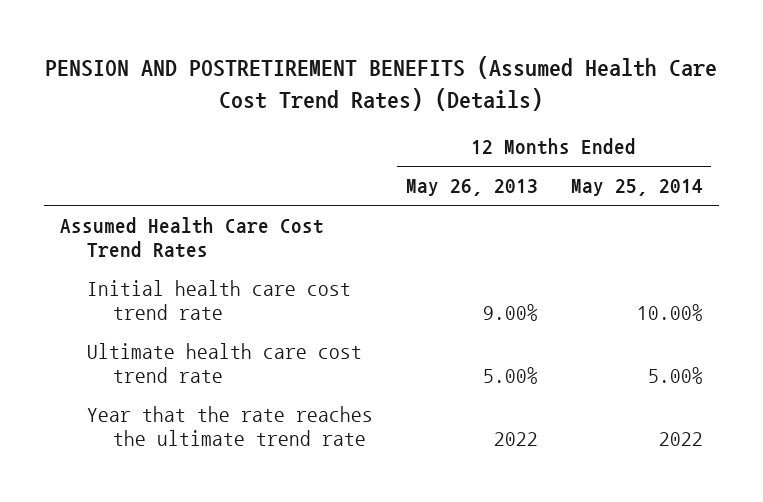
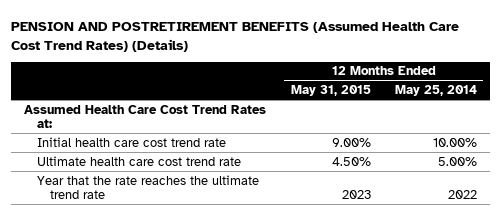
- | 12 Months Ended May 26, 2013 | 12 Months Ended May 25, 2014
+ | 12 Months Ended May 31, 2015 | 12 Months Ended May 25, 2014
- Assumed Health Care Cost Trend Rates
+ Assumed Health Care Cost Trend Rates at:

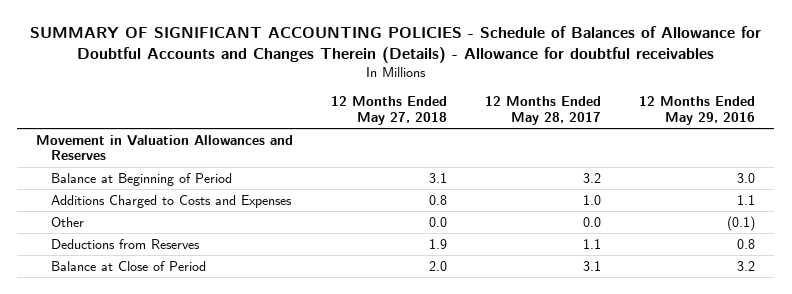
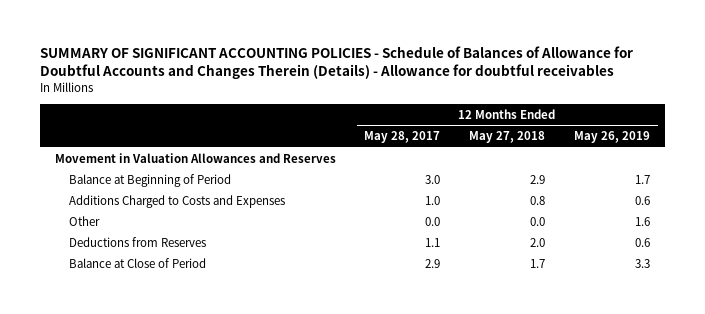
- | 12 Months Ended May 27, 2018 | 12 Months Ended May 28, 2017 | 12 Months Ended May 29, 2016
+ | 12 Months Ended May 28, 2017 | 12 Months Ended May 27, 2018 | 12 Months Ended May 26, 2019
- Balance at Beginning of Period | 3.1 | 3.2 | 3.0
+ Balance at Beginning of Period | 3.0 | 2.9 | 1.7
- Deductions from Reserves | 1.9 | 1.1 | 0.8
- Balance at Close of Period | 2.0 | 3.1 | 3.2
+ Deductions from Reserves | 1.1 | 2.0 | 0.6
+ Balance at Close of Period | 2.9 | 1.7 | 3.3

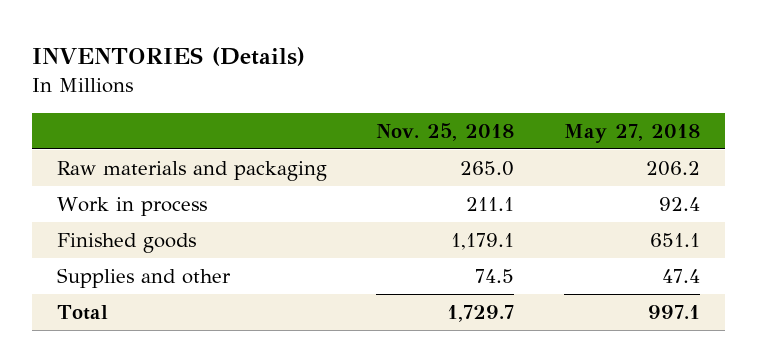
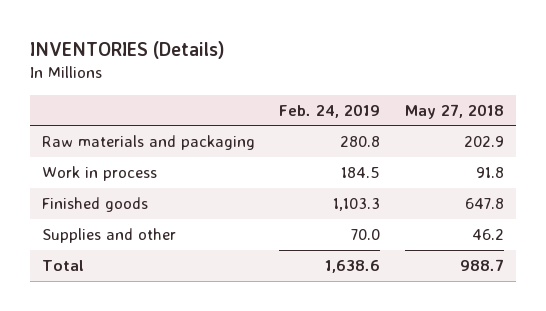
- | Nov. 25, 2018 | May 27, 2018
+ | Feb. 24, 2019 | May 27, 2018
- Raw materials and packaging | 265.0 | 206.2
- Work in process | 211.1 | 92.4
- Finished goods | 1,179.1 | 651.1
- Supplies and other | 74.5 | 47.4
- Total | 1,729.7 | 997.1
+ Raw materials and packaging | 280.8 | 202.9
+ Work in process | 184.5 | 91.8
+ Finished goods | 1,103.3 | 647.8
+ Supplies and other | 70.0 | 46.2
+ Total | 1,638.6 | 988.7

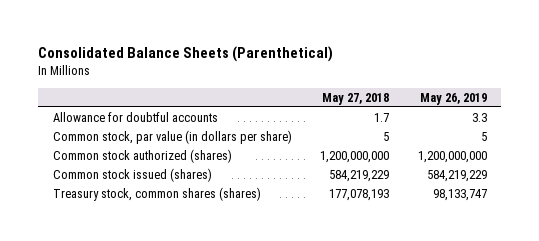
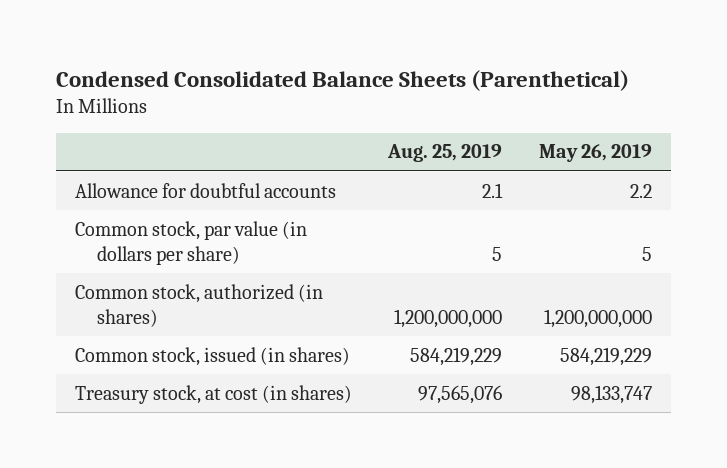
- Consolidated Balance Sheets (Parenthetical)
+ Condensed Consolidated Balance Sheets (Parenthetical)
- | May 27, 2018 | May 26, 2019
+ | Aug. 25, 2019 | May 26, 2019
- Allowance for doubtful accounts | 1.7 | 3.3
+ Allowance for doubtful accounts | 2.1 | 2.2
- Common stock authorized (shares) | 1,200,000,000 | 1,200,000,000
- Common stock issued (shares) | 584,219,229 | 584,219,229
- Treasury stock, common shares (shares) | 177,078,193 | 98,133,747
+ Common stock, authorized (in shares) | 1,200,000,000 | 1,200,000,000
+ Common stock, issued (in shares) | 584,219,229 | 584,219,229
+ Treasury stock, at cost (in shares) | 97,565,076 | 98,133,747

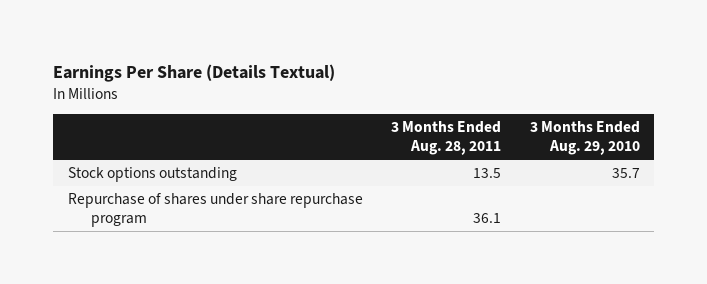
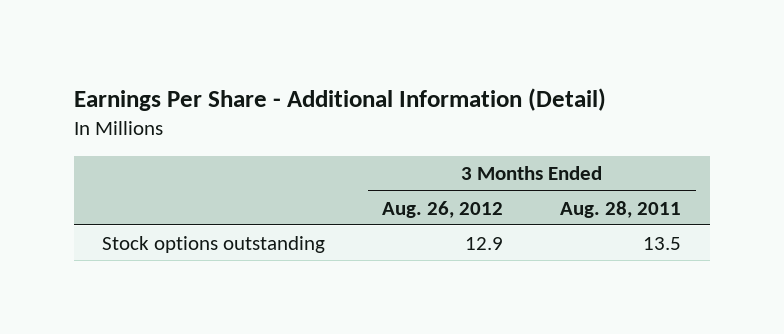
- Earnings Per Share (Details Textual)
+ Earnings Per Share - Additional Information (Detail)
- | 3 Months Ended Aug. 28, 2011 | 3 Months Ended Aug. 29, 2010
+ | 3 Months Ended Aug. 26, 2012 | 3 Months Ended Aug. 28, 2011
- Repurchase of shares under share repurchase program | 36.1 |

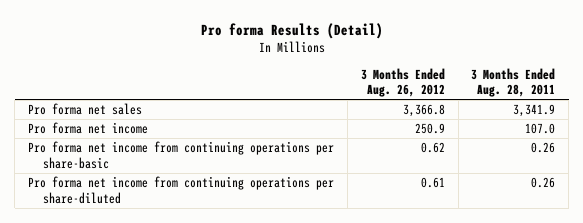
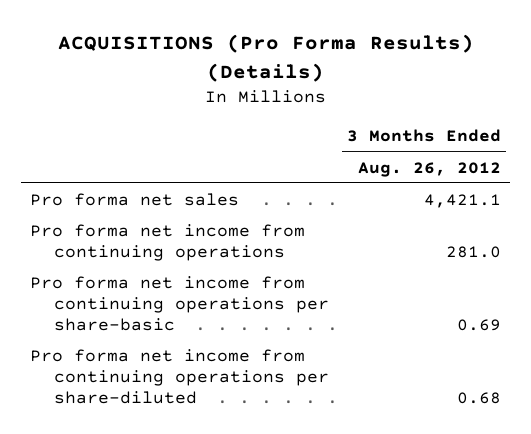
- Pro forma Results (Detail)
+ ACQUISITIONS (Pro Forma Results) (Details)
- | 3 Months Ended Aug. 26, 2012 | 3 Months Ended Aug. 28, 2011
+ | 3 Months Ended Aug. 26, 2012
- Pro forma net sales | 3,366.8 | 3,341.9
- Pro forma net income | 250.9 | 107.0
- Pro forma net income from continuing operations per share-basic | 0.62 | 0.26
- Pro forma net income from continuing operations per share-diluted | 0.61 | 0.26
+ Pro forma net sales | 4,421.1
+ Pro forma net income from continuing operations | 281.0
+ Pro forma net income from continuing operations per share-basic | 0.69
+ Pro forma net income from continuing operations per share-diluted | 0.68

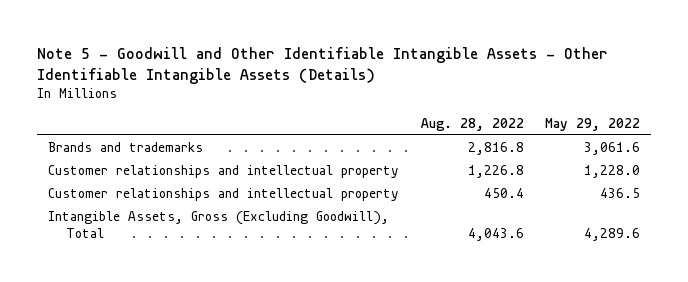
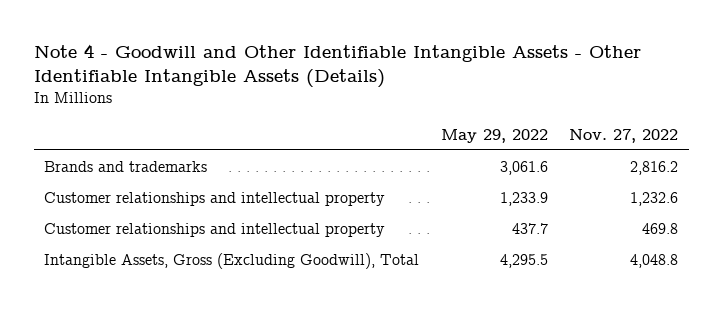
- Note 5 - Goodwill and Other Identifiable Intangible Assets - Other Identifiable Intangible Assets (Details)
+ Note 4 - Goodwill and Other Identifiable Intangible Assets - Other Identifiable Intangible Assets (Details)
- | Aug. 28, 2022 | May 29, 2022
+ | May 29, 2022 | Nov. 27, 2022
- Customer relationships and intellectual property | 1,226.8 | 1,228.0
- Customer relationships and intellectual property | 450.4 | 436.5
- Intangible Assets, Gross (Excluding Goodwill), Total | 4,043.6 | 4,289.6
+ Customer relationships and intellectual property | 1,233.9 | 1,232.6
+ Customer relationships and intellectual property | 437.7 | 469.8
+ Intangible Assets, Gross (Excluding Goodwill), Total | 4,295.5 | 4,048.8

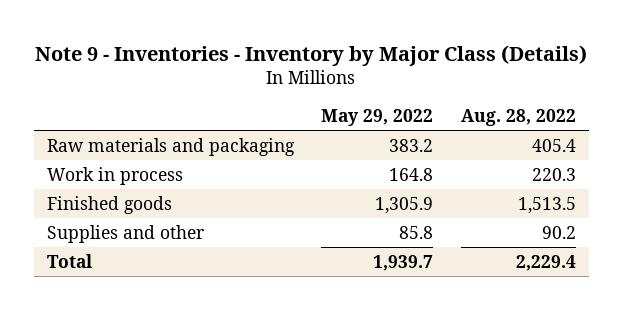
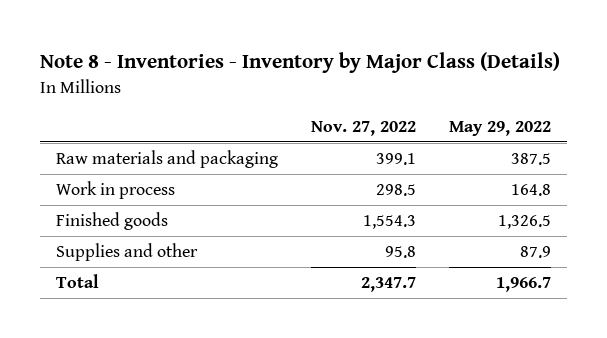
- Note 9 - Inventories - Inventory by Major Class (Details)
+ Note 8 - Inventories - Inventory by Major Class (Details)
- | May 29, 2022 | Aug. 28, 2022
+ | Nov. 27, 2022 | May 29, 2022
- Raw materials and packaging | 383.2 | 405.4
+ Raw materials and packaging | 399.1 | 387.5
- Finished goods | 1,305.9 | 1,513.5
- Supplies and other | 85.8 | 90.2
- Total | 1,939.7 | 2,229.4
+ Finished goods | 1,554.3 | 1,326.5
+ Supplies and other | 95.8 | 87.9
+ Total | 2,347.7 | 1,966.7

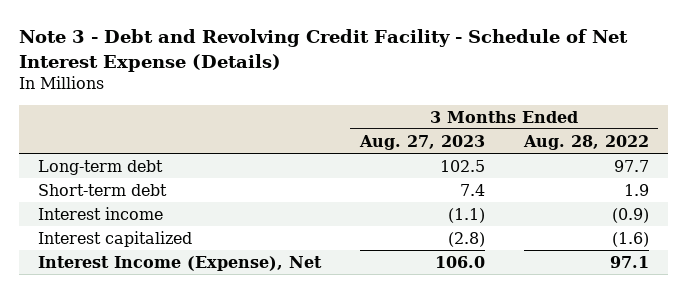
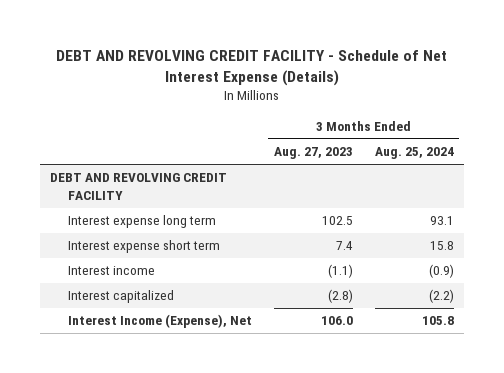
- Note 3 - Debt and Revolving Credit Facility - Schedule of Net Interest Expense (Details)
+ DEBT AND REVOLVING CREDIT FACILITY - Schedule of Net Interest Expense (Details)
- | 3 Months Ended Aug. 27, 2023 | 3 Months Ended Aug. 28, 2022
+ | 3 Months Ended Aug. 27, 2023 | 3 Months Ended Aug. 25, 2024
- Long-term debt | 102.5 | 97.7
- Short-term debt | 7.4 | 1.9
+ DEBT AND REVOLVING CREDIT FACILITY
+ Interest expense long term | 102.5 | 93.1
+ Interest expense short term | 7.4 | 15.8

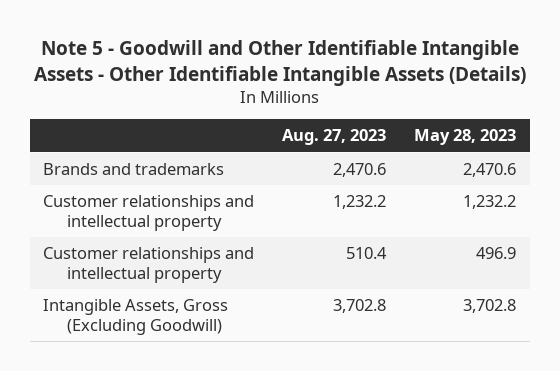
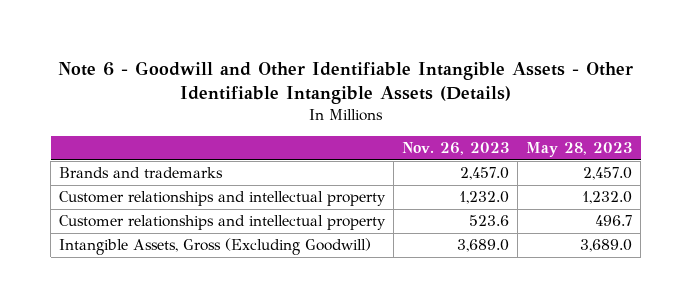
- Note 5 - Goodwill and Other Identifiable Intangible Assets - Other Identifiable Intangible Assets (Details)
+ Note 6 - Goodwill and Other Identifiable Intangible Assets - Other Identifiable Intangible Assets (Details)
- | Aug. 27, 2023 | May 28, 2023
+ | Nov. 26, 2023 | May 28, 2023
- Brands and trademarks | 2,470.6 | 2,470.6
- Customer relationships and intellectual property | 1,232.2 | 1,232.2
- Customer relationships and intellectual property | 510.4 | 496.9
- Intangible Assets, Gross (Excluding Goodwill) | 3,702.8 | 3,702.8
+ Brands and trademarks | 2,457.0 | 2,457.0
+ Customer relationships and intellectual property | 1,232.0 | 1,232.0
+ Customer relationships and intellectual property | 523.6 | 496.7
+ Intangible Assets, Gross (Excluding Goodwill) | 3,689.0 | 3,689.0

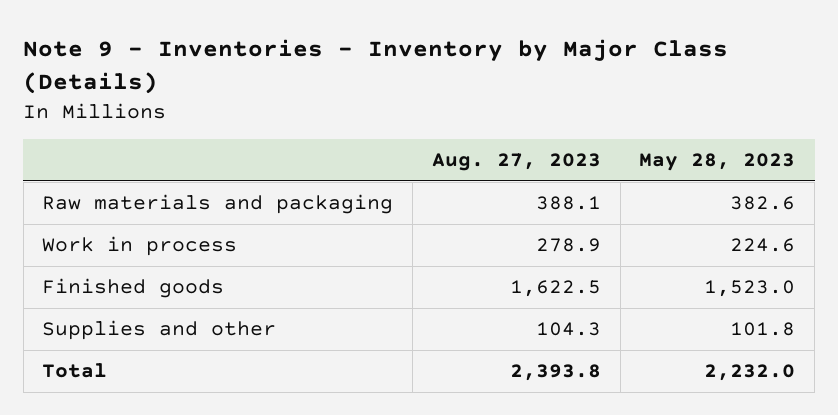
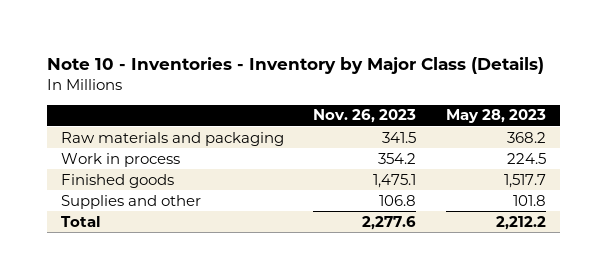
- Note 9 - Inventories - Inventory by Major Class (Details)
+ Note 10 - Inventories - Inventory by Major Class (Details)
- | Aug. 27, 2023 | May 28, 2023
+ | Nov. 26, 2023 | May 28, 2023
- Raw materials and packaging | 388.1 | 382.6
- Work in process | 278.9 | 224.6
- Finished goods | 1,622.5 | 1,523.0
+ Raw materials and packaging | 341.5 | 368.2
+ Work in process | 354.2 | 224.5
+ Finished goods | 1,475.1 | 1,517.7
- Total | 2,393.8 | 2,232.0
+ Total | 2,277.6 | 2,212.2

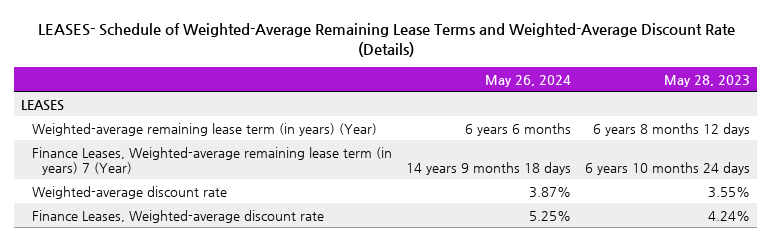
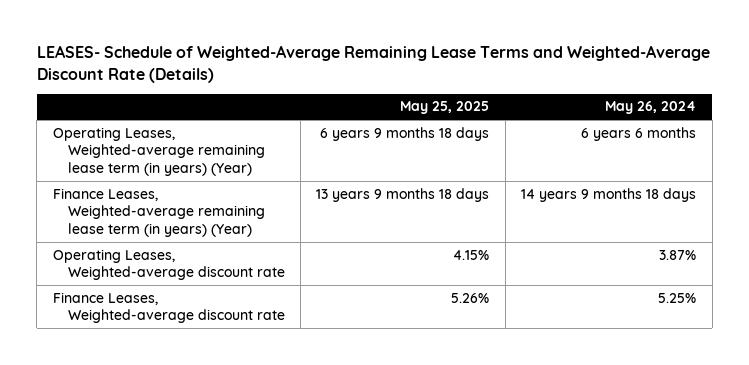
- | May 26, 2024 | May 28, 2023
+ | May 25, 2025 | May 26, 2024
- LEASES
- Weighted-average remaining lease term (in years) (Year) | 6 years 6 months | 6 years 8 months 12 days
- Finance Leases, Weighted-average remaining lease term (in years) 7 (Year) | 14 years 9 months 18 days | 6 years 10 months 24 days
- Weighted-average discount rate | 3.87% | 3.55%
+ Operating Leases, Weighted-average remaining lease term (in years) (Year) | 6 years 9 months 18 days | 6 years 6 months
+ Finance Leases, Weighted-average remaining lease term (in years) (Year) | 13 years 9 months 18 days | 14 years 9 months 18 days
+ Operating Leases, Weighted-average discount rate | 4.15% | 3.87%

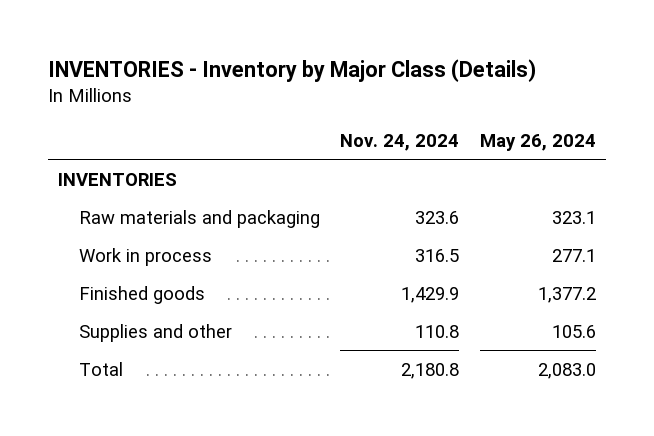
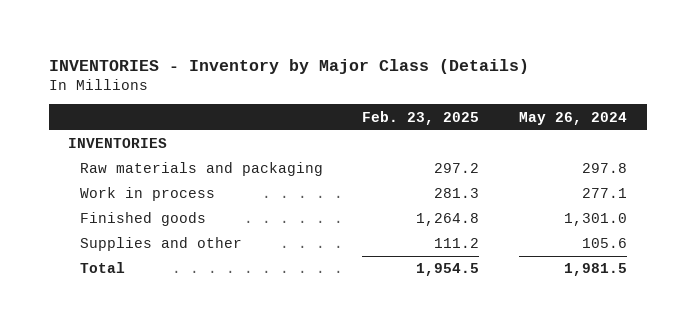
- | Nov. 24, 2024 | May 26, 2024
+ | Feb. 23, 2025 | May 26, 2024
- Raw materials and packaging | 323.6 | 323.1
+ Raw materials and packaging | 297.2 | 297.8
- Finished goods | 1,429.9 | 1,377.2
+ Finished goods | 1,264.8 | 1,301.0
- Total | 2,180.8 | 2,083.0
+ Total | 1,954.5 | 1,981.5

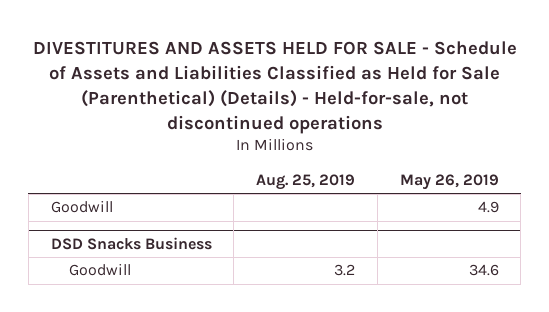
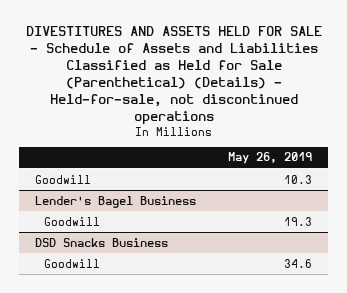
- | Aug. 25, 2019 | May 26, 2019
+ | May 26, 2019
- Goodwill | | 4.9
+ Goodwill | 10.3
+ Lender's Bagel Business
+ Goodwill | 19.3

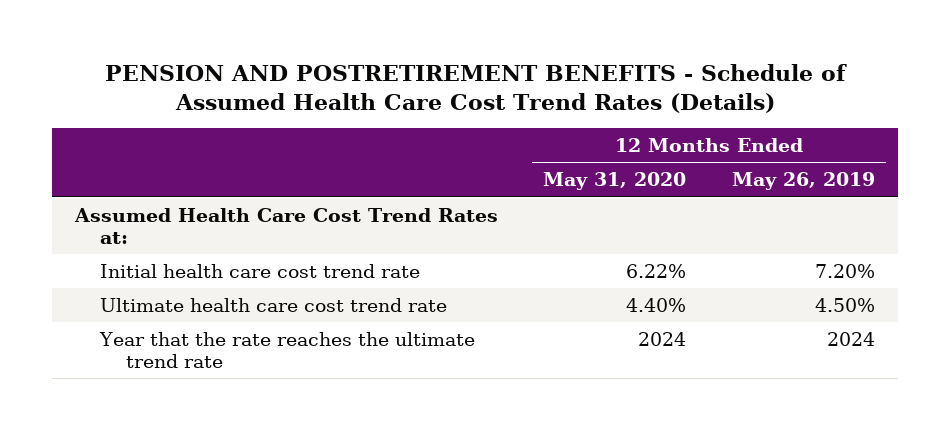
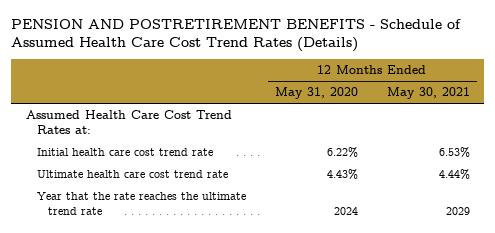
- | 12 Months Ended May 31, 2020 | 12 Months Ended May 26, 2019
+ | 12 Months Ended May 31, 2020 | 12 Months Ended May 30, 2021
- Ultimate health care cost trend rate | 4.40% | 4.50%
+ Ultimate health care cost trend rate | 4.43% | 4.44%

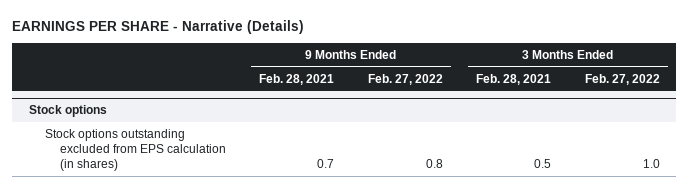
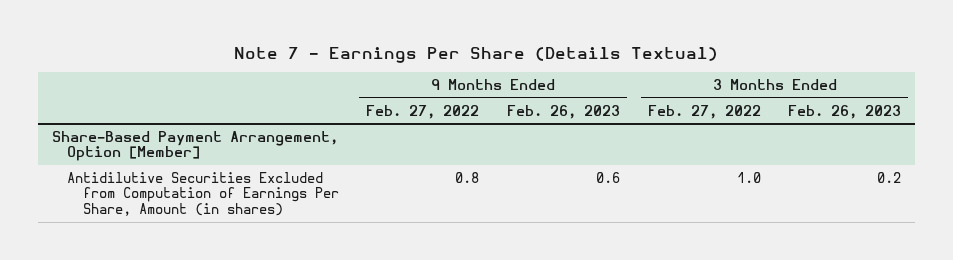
- EARNINGS PER SHARE - Narrative (Details)
+ Note 7 - Earnings Per Share (Details Textual)
- | 9 Months Ended Feb. 28, 2021 | 9 Months Ended Feb. 27, 2022 | 3 Months Ended Feb. 28, 2021 | 3 Months Ended Feb. 27, 2022
+ | 9 Months Ended Feb. 27, 2022 | 9 Months Ended Feb. 26, 2023 | 3 Months Ended Feb. 27, 2022 | 3 Months Ended Feb. 26, 2023
- Stock options
- Stock options outstanding excluded from EPS calculation (in shares) | 0.7 | 0.8 | 0.5 | 1.0
+ Share-Based Payment Arrangement, Option [Member]
+ Antidilutive Securities Excluded from Computation of Earnings Per Share, Amount (in shares) | 0.8 | 0.6 | 1.0 | 0.2

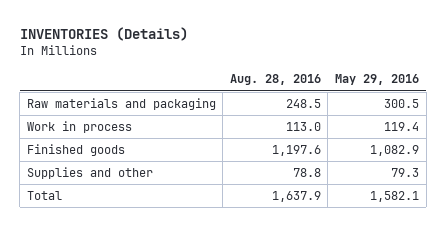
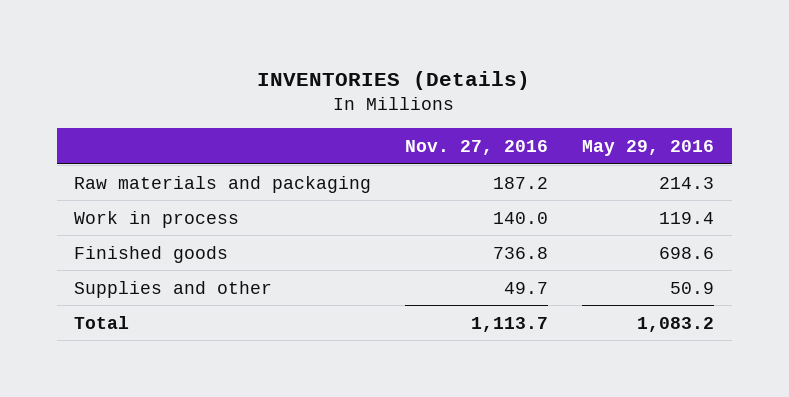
- | Aug. 28, 2016 | May 29, 2016
+ | Nov. 27, 2016 | May 29, 2016
- Raw materials and packaging | 248.5 | 300.5
+ Raw materials and packaging | 187.2 | 214.3
- Finished goods | 1,197.6 | 1,082.9
- Supplies and other | 78.8 | 79.3
- Total | 1,637.9 | 1,582.1
+ Finished goods | 736.8 | 698.6
+ Supplies and other | 49.7 | 50.9
+ Total | 1,113.7 | 1,083.2

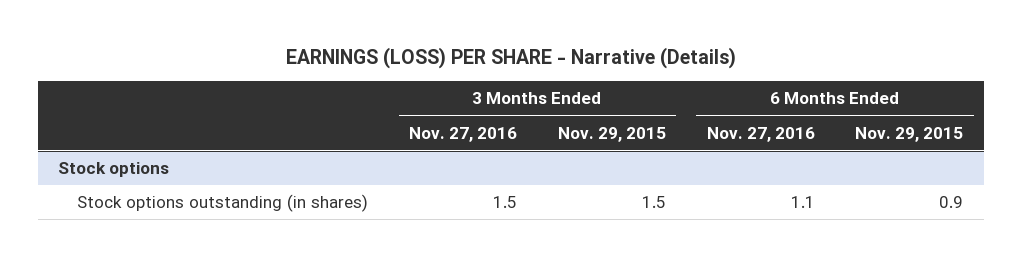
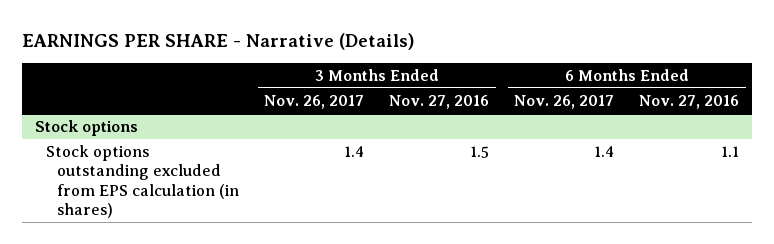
- EARNINGS (LOSS) PER SHARE - Narrative (Details)
+ EARNINGS PER SHARE - Narrative (Details)
- | 3 Months Ended Nov. 27, 2016 | 3 Months Ended Nov. 29, 2015 | 6 Months Ended Nov. 27, 2016 | 6 Months Ended Nov. 29, 2015
+ | 3 Months Ended Nov. 26, 2017 | 3 Months Ended Nov. 27, 2016 | 6 Months Ended Nov. 26, 2017 | 6 Months Ended Nov. 27, 2016
@ Stock options
- Stock options outstanding (in shares) | 1.5 | 1.5 | 1.1 | 0.9
+ Stock options outstanding excluded from EPS calculation (in shares) | 1.4 | 1.5 | 1.4 | 1.1

